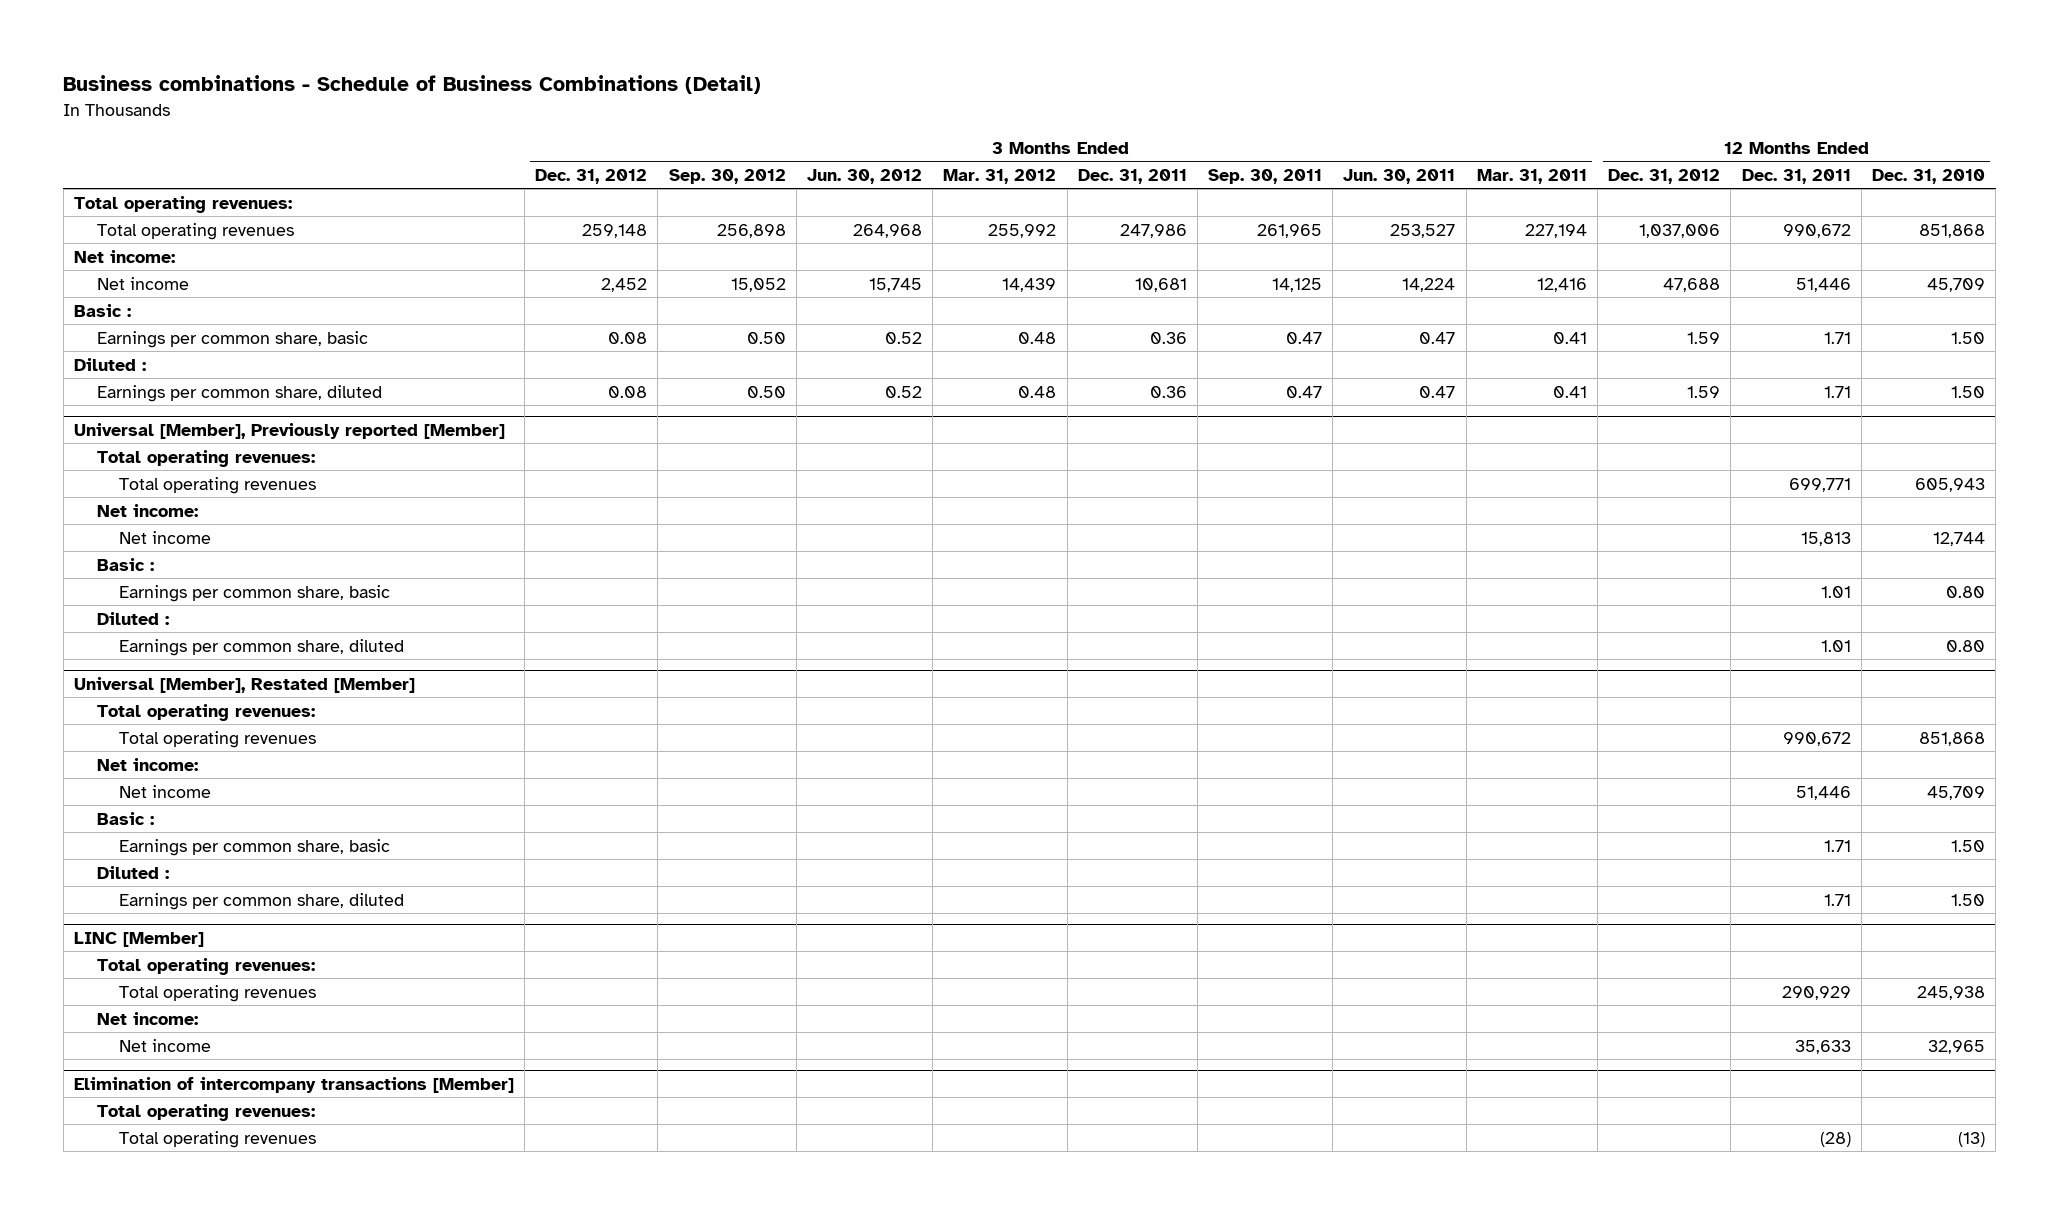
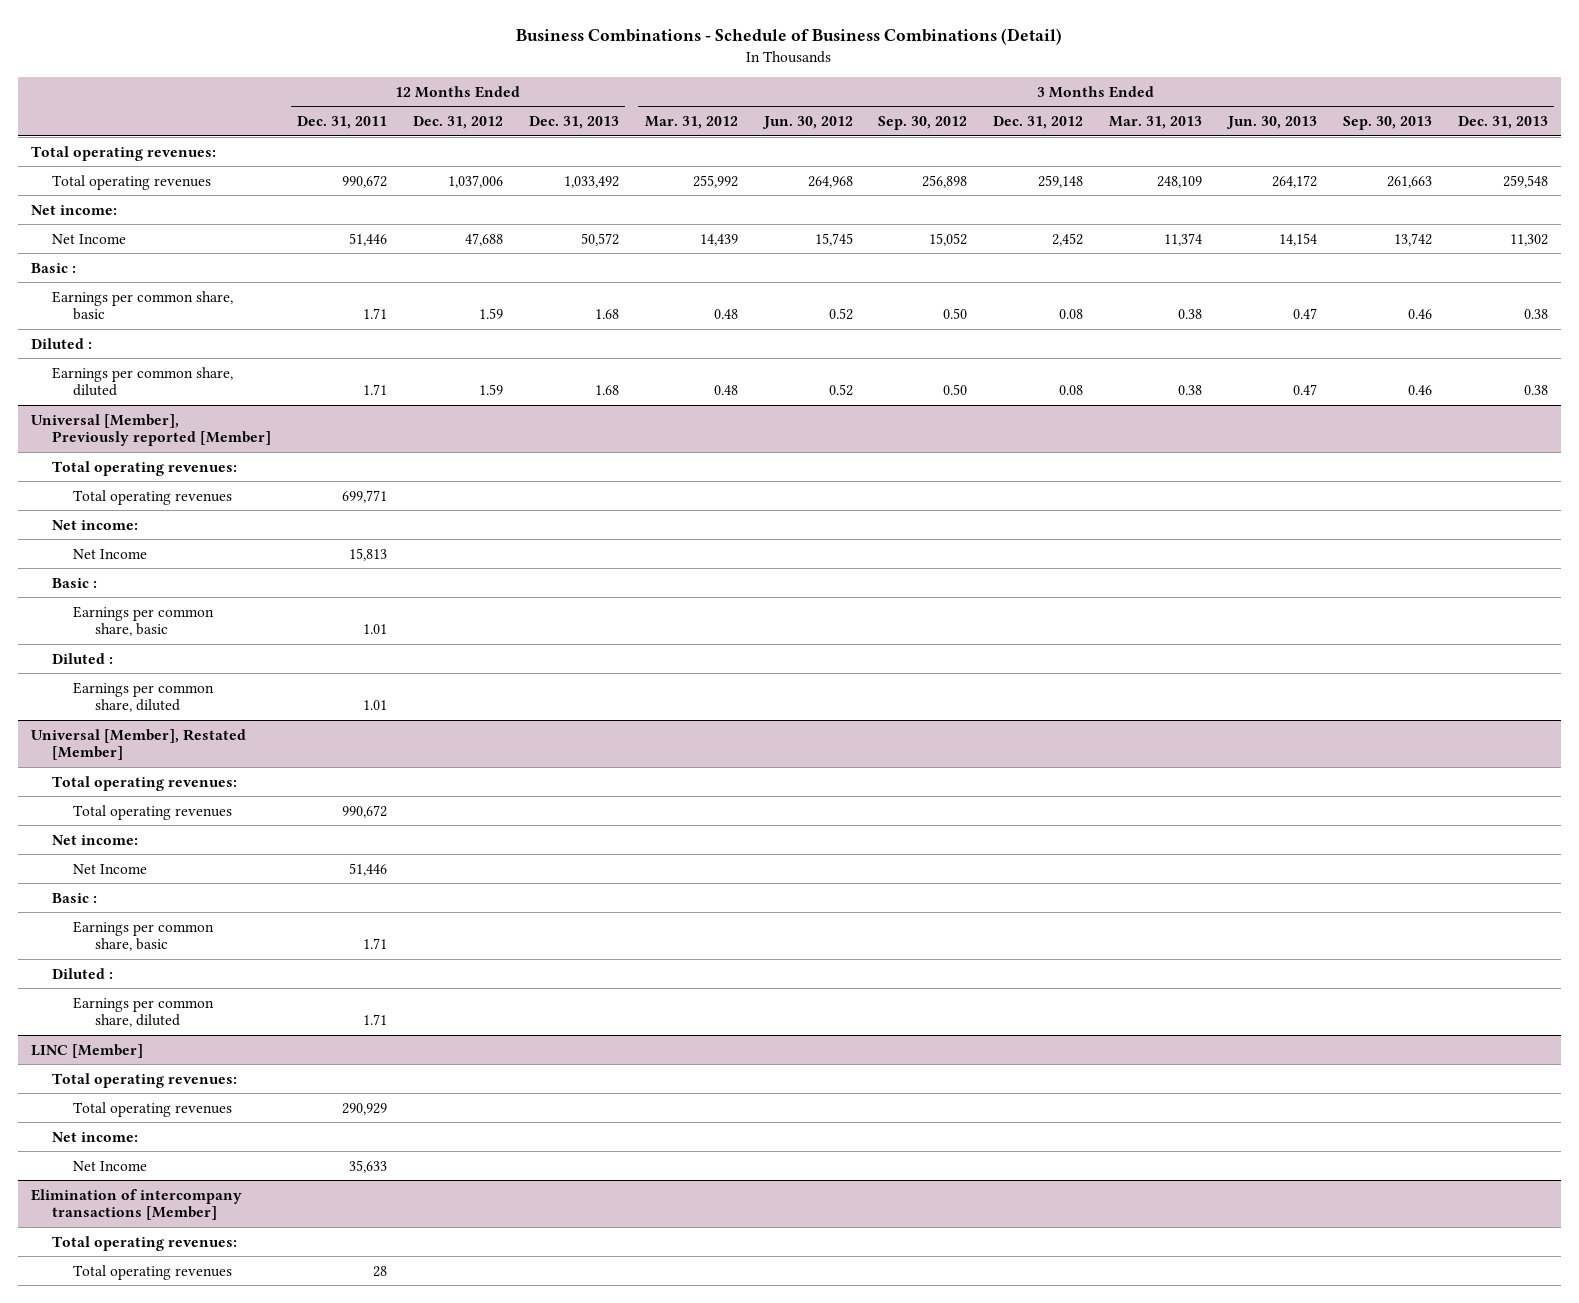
- Business combinations - Schedule of Business Combinations (Detail)
+ Business Combinations - Schedule of Business Combinations (Detail)
- | 3 Months Ended Dec. 31, 2012 | 3 Months Ended Sep. 30, 2012 | 3 Months Ended Jun. 30, 2012 | 3 Months Ended Mar. 31, 2012 | 3 Months Ended Dec. 31, 2011 | 3 Months Ended Sep. 30, 2011 | 3 Months Ended Jun. 30, 2011 | 3 Months Ended Mar. 31, 2011 | 12 Months Ended Dec. 31, 2012 | 12 Months Ended Dec. 31, 2011 | 12 Months Ended Dec. 31, 2010
+ | 12 Months Ended Dec. 31, 2011 | 12 Months Ended Dec. 31, 2012 | 12 Months Ended Dec. 31, 2013 | 3 Months Ended Mar. 31, 2012 | 3 Months Ended Jun. 30, 2012 | 3 Months Ended Sep. 30, 2012 | 3 Months Ended Dec. 31, 2012 | 3 Months Ended Mar. 31, 2013 | 3 Months Ended Jun. 30, 2013 | 3 Months Ended Sep. 30, 2013 | 3 Months Ended Dec. 31, 2013
- Net income | 2,452 | 15,052 | 15,745 | 14,439 | 10,681 | 14,125 | 14,224 | 12,416 | 47,688 | 51,446 | 45,709
+ Net Income | 51,446 | 47,688 | 50,572 | 14,439 | 15,745 | 15,052 | 2,452 | 11,374 | 14,154 | 13,742 | 11,302
@ Universal [Member], Previously reported [Member]
- Net income | | | | | | | | | | 15,813 | 12,744
+ Net Income | 15,813 | | | | | | | | | |
@ Universal [Member], Restated [Member]
- Net income | | | | | | | | | | 51,446 | 45,709
+ Net Income | 51,446 | | | | | | | | | |
@ LINC [Member]
- Net income | | | | | | | | | | 35,633 | 32,965
+ Net Income | 35,633 | | | | | | | | | |
@ Elimination of intercompany transactions [Member]
- Total operating revenues | | | | | | | | | | (28) | (13)
+ Total operating revenues | 28 | | | | | | | | | |

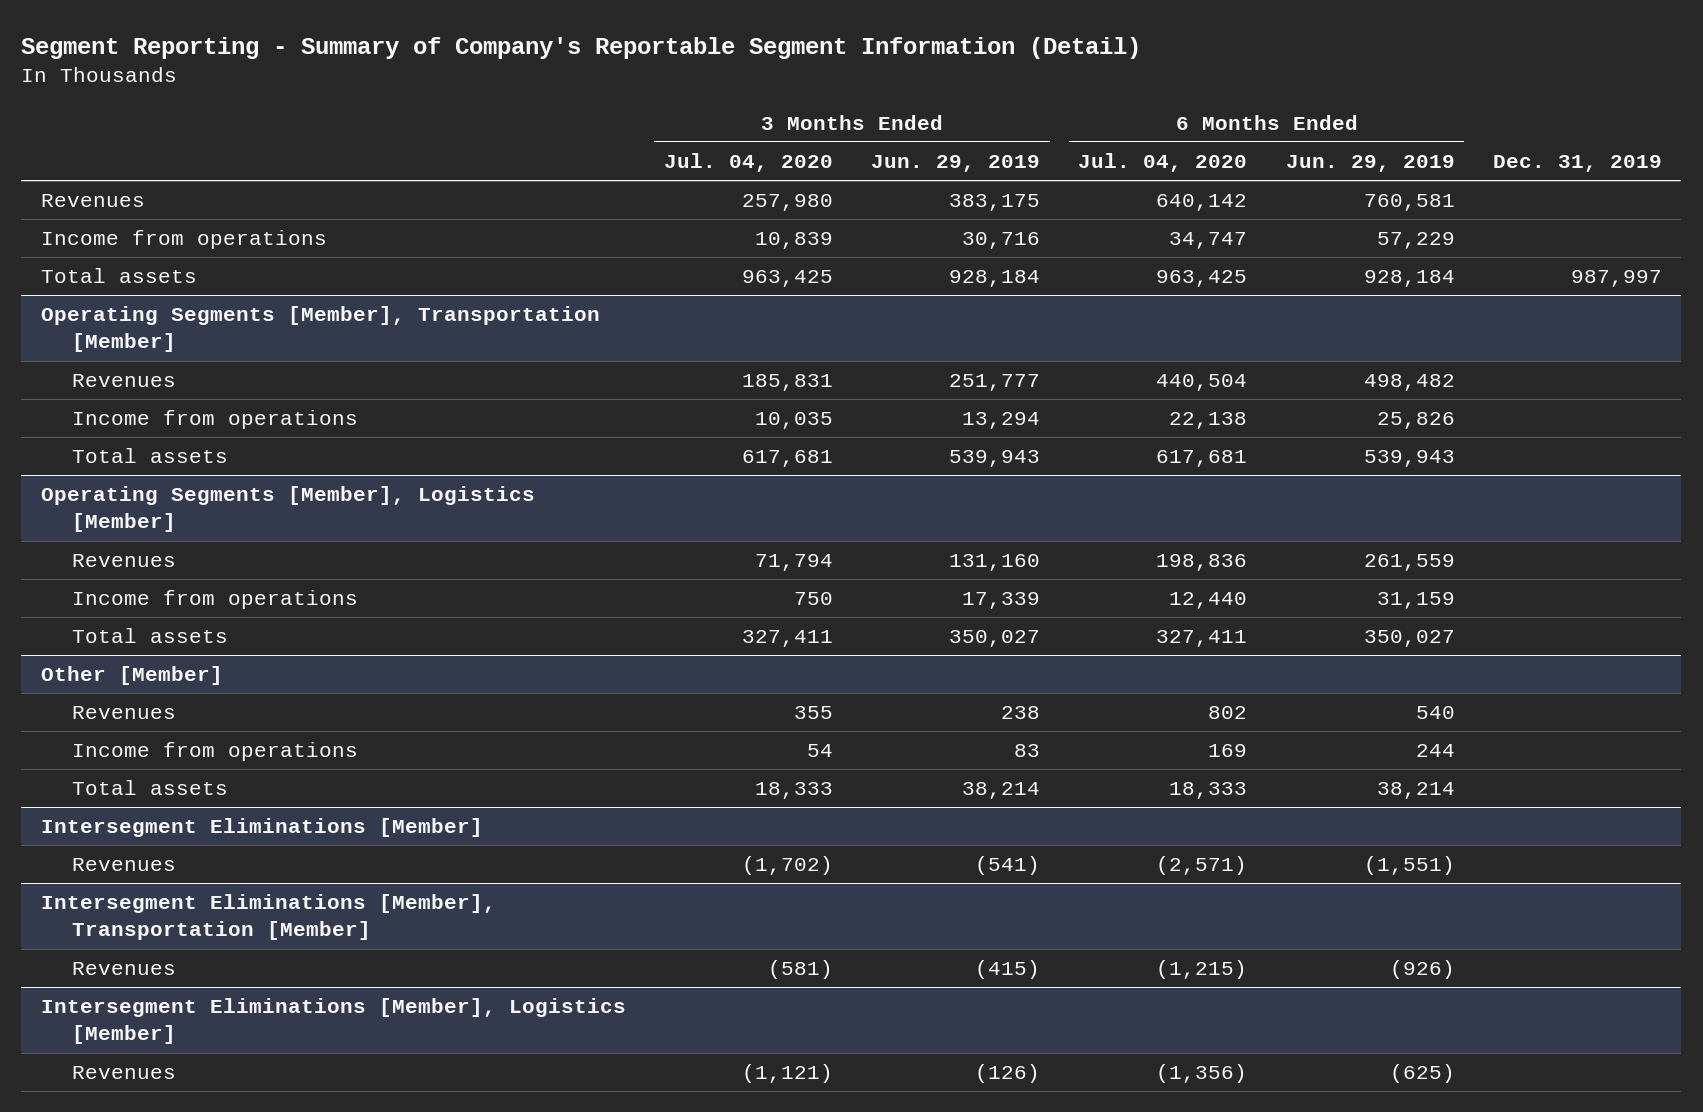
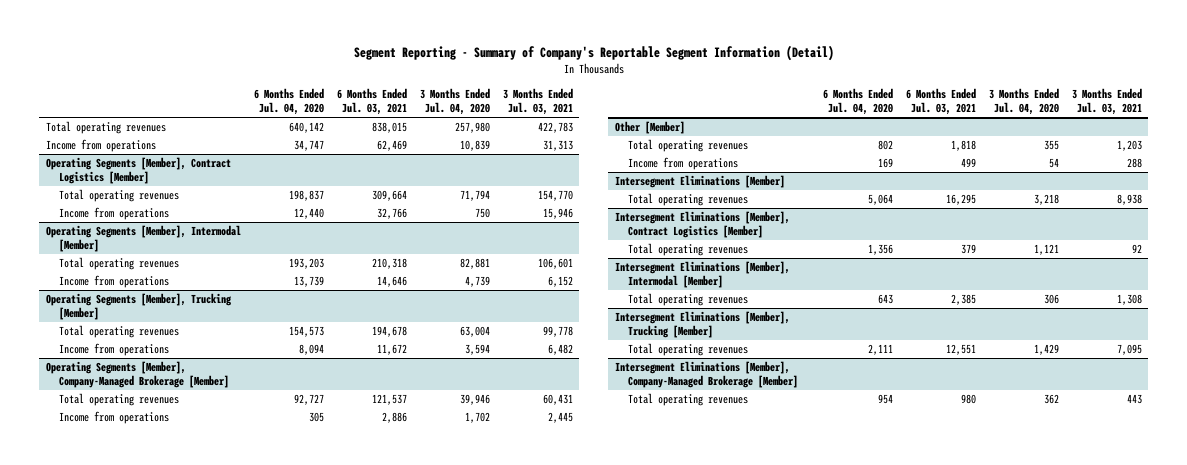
- | 3 Months Ended Jul. 04, 2020 | 3 Months Ended Jun. 29, 2019 | 6 Months Ended Jul. 04, 2020 | 6 Months Ended Jun. 29, 2019 | Dec. 31, 2019
+ | 6 Months Ended Jul. 04, 2020 | 6 Months Ended Jul. 03, 2021 | 3 Months Ended Jul. 04, 2020 | 3 Months Ended Jul. 03, 2021
- Revenues | 257,980 | 383,175 | 640,142 | 760,581 |
+ Total operating revenues | 640,142 | 838,015 | 257,980 | 422,783
- Total assets | 963,425 | 928,184 | 963,425 | 928,184 | 987,997
- Operating Segments [Member], Transportation [Member]
- Revenues | 185,831 | 251,777 | 440,504 | 498,482 |
- Income from operations | 10,035 | 13,294 | 22,138 | 25,826 |
- Total assets | 617,681 | 539,943 | 617,681 | 539,943 |
- Operating Segments [Member], Logistics [Member]
- Revenues | 71,794 | 131,160 | 198,836 | 261,559 |
+ Operating Segments [Member], Contract Logistics [Member]
+ Total operating revenues | 198,837 | 309,664 | 71,794 | 154,770
- Total assets | 327,411 | 350,027 | 327,411 | 350,027 |
+ Operating Segments [Member], Intermodal [Member]
+ Total operating revenues | 193,203 | 210,318 | 82,881 | 106,601
+ Income from operations | 13,739 | 14,646 | 4,739 | 6,152
+ Operating Segments [Member], Trucking [Member]
+ Total operating revenues | 154,573 | 194,678 | 63,004 | 99,778
+ Income from operations | 8,094 | 11,672 | 3,594 | 6,482
+ Operating Segments [Member], Company-Managed Brokerage [Member]
+ Total operating revenues | 92,727 | 121,537 | 39,946 | 60,431
+ Income from operations | 305 | 2,886 | 1,702 | 2,445
@ Other [Member]
- Revenues | 355 | 238 | 802 | 540 |
+ Total operating revenues | 802 | 1,818 | 355 | 1,203
- Total assets | 18,333 | 38,214 | 18,333 | 38,214 |
@ Intersegment Eliminations [Member]
- Revenues | (1,702) | (541) | (2,571) | (1,551) |
- Intersegment Eliminations [Member], Transportation [Member]
- Revenues | (581) | (415) | (1,215) | (926) |
- Intersegment Eliminations [Member], Logistics [Member]
- Revenues | (1,121) | (126) | (1,356) | (625) |
@ Intersegment Eliminations [Member]
+ Total operating revenues | 5,064 | 16,295 | 3,218 | 8,938
+ Intersegment Eliminations [Member], Contract Logistics [Member]
+ Total operating revenues | 1,356 | 379 | 1,121 | 92
+ Intersegment Eliminations [Member], Intermodal [Member]
+ Total operating revenues | 643 | 2,385 | 306 | 1,308
+ Intersegment Eliminations [Member], Trucking [Member]
+ Total operating revenues | 2,111 | 12,551 | 1,429 | 7,095
+ Intersegment Eliminations [Member], Company-Managed Brokerage [Member]
+ Total operating revenues | 954 | 980 | 362 | 443

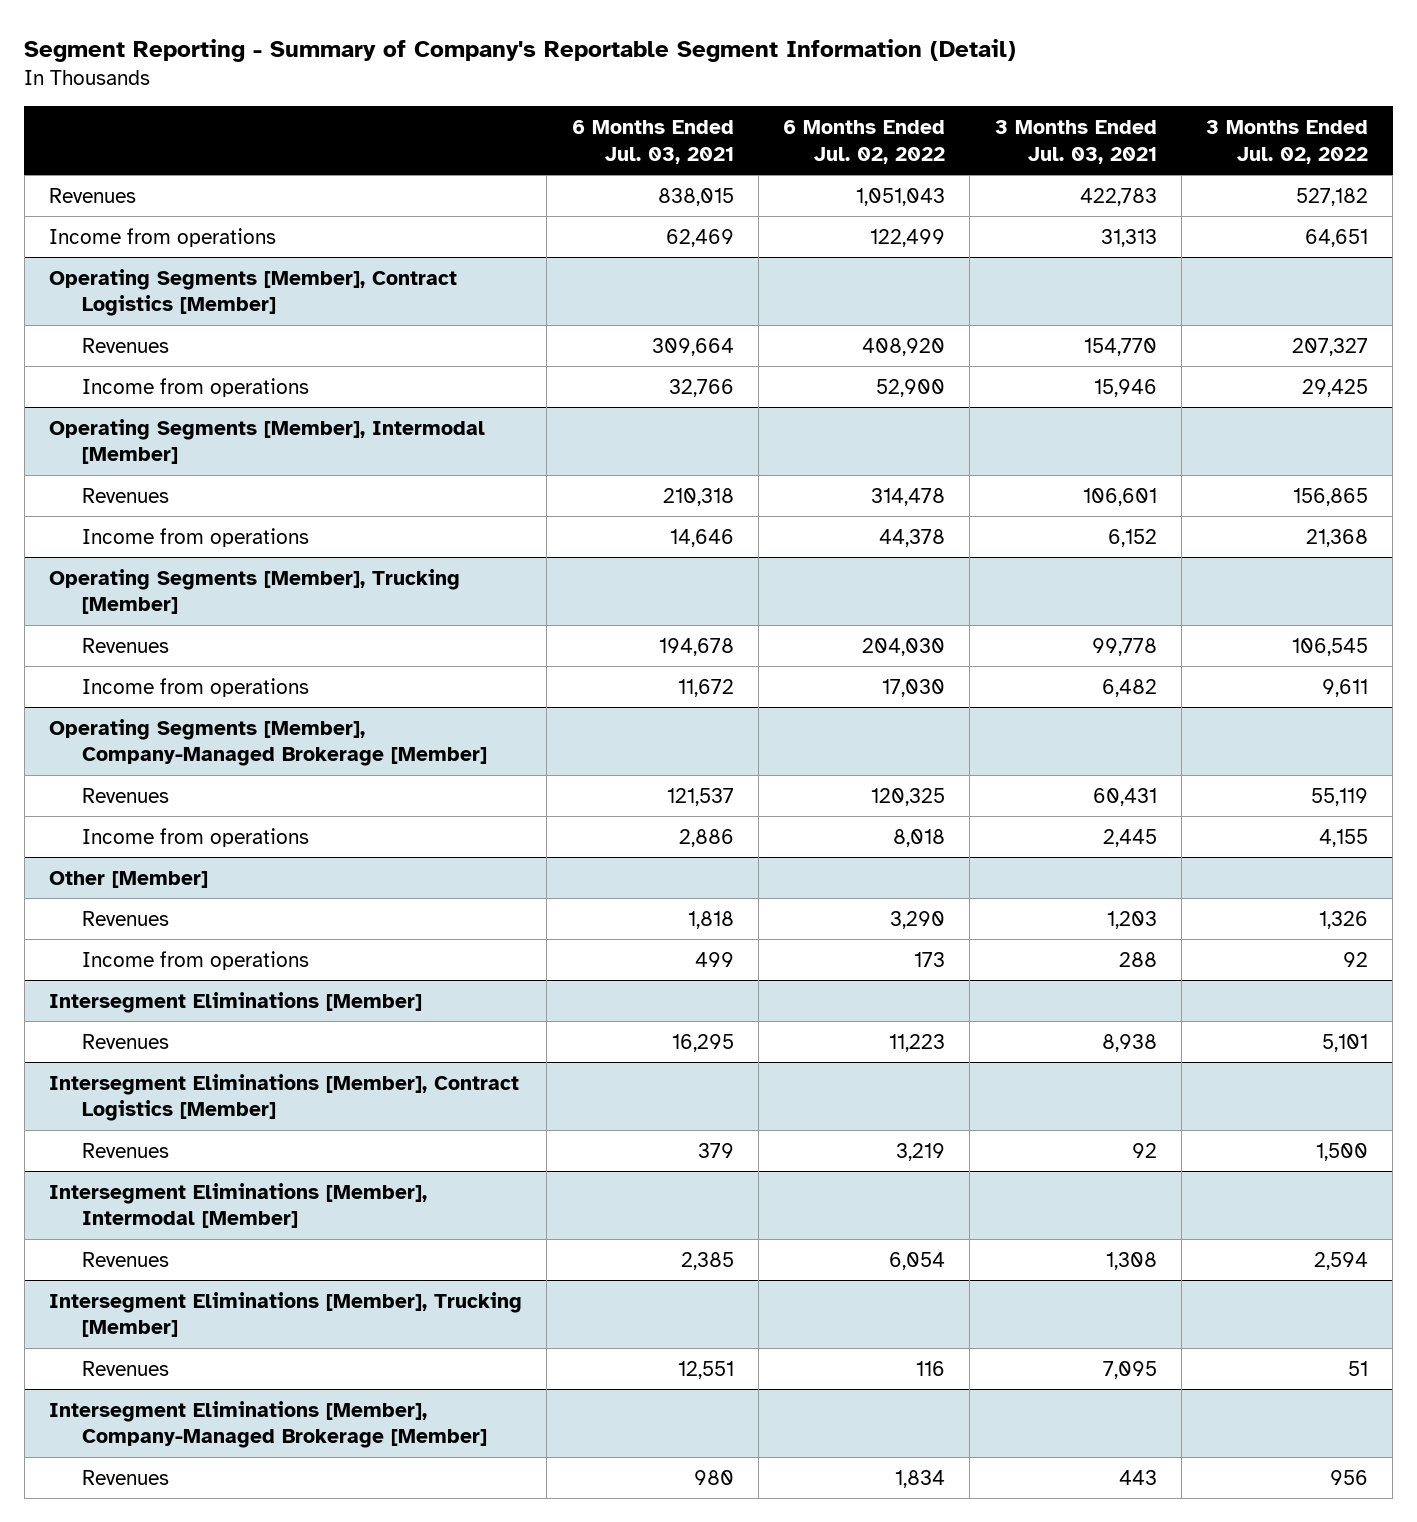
- | 6 Months Ended Jul. 04, 2020 | 6 Months Ended Jul. 03, 2021 | 3 Months Ended Jul. 04, 2020 | 3 Months Ended Jul. 03, 2021
+ | 6 Months Ended Jul. 03, 2021 | 6 Months Ended Jul. 02, 2022 | 3 Months Ended Jul. 03, 2021 | 3 Months Ended Jul. 02, 2022
- Total operating revenues | 640,142 | 838,015 | 257,980 | 422,783
+ Revenues | 838,015 | 1,051,043 | 422,783 | 527,182
@ Operating Segments [Member], Contract Logistics [Member]
- Total operating revenues | 198,837 | 309,664 | 71,794 | 154,770
+ Revenues | 309,664 | 408,920 | 154,770 | 207,327
@ Operating Segments [Member], Intermodal [Member]
- Total operating revenues | 193,203 | 210,318 | 82,881 | 106,601
+ Revenues | 210,318 | 314,478 | 106,601 | 156,865
@ Operating Segments [Member], Trucking [Member]
- Total operating revenues | 154,573 | 194,678 | 63,004 | 99,778
+ Revenues | 194,678 | 204,030 | 99,778 | 106,545
@ Operating Segments [Member], Company-Managed Brokerage [Member]
- Total operating revenues | 92,727 | 121,537 | 39,946 | 60,431
+ Revenues | 121,537 | 120,325 | 60,431 | 55,119
@ Other [Member]
- Total operating revenues | 802 | 1,818 | 355 | 1,203
+ Revenues | 1,818 | 3,290 | 1,203 | 1,326
@ Intersegment Eliminations [Member]
- Total operating revenues | 5,064 | 16,295 | 3,218 | 8,938
+ Revenues | 16,295 | 11,223 | 8,938 | 5,101
@ Intersegment Eliminations [Member], Contract Logistics [Member]
- Total operating revenues | 1,356 | 379 | 1,121 | 92
+ Revenues | 379 | 3,219 | 92 | 1,500
@ Intersegment Eliminations [Member], Intermodal [Member]
- Total operating revenues | 643 | 2,385 | 306 | 1,308
+ Revenues | 2,385 | 6,054 | 1,308 | 2,594
@ Intersegment Eliminations [Member], Trucking [Member]
- Total operating revenues | 2,111 | 12,551 | 1,429 | 7,095
+ Revenues | 12,551 | 116 | 7,095 | 51
@ Intersegment Eliminations [Member], Company-Managed Brokerage [Member]
- Total operating revenues | 954 | 980 | 362 | 443
+ Revenues | 980 | 1,834 | 443 | 956

